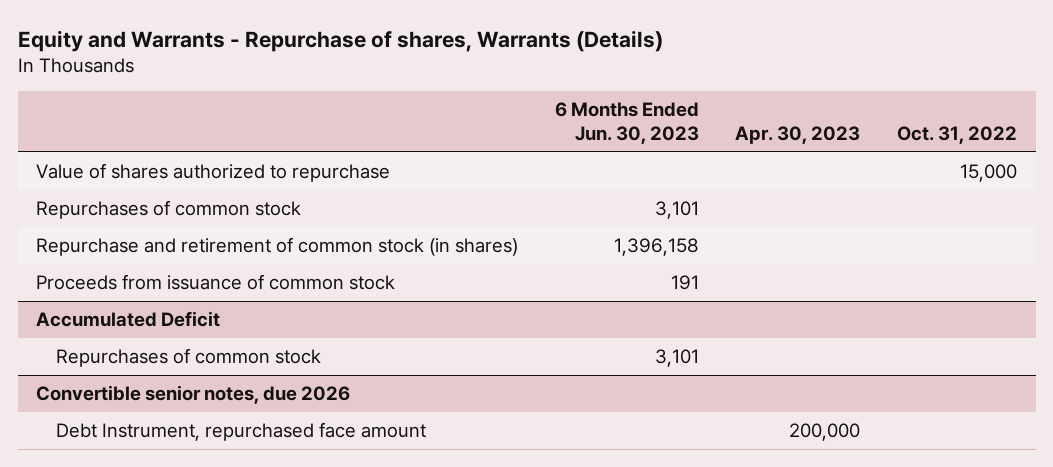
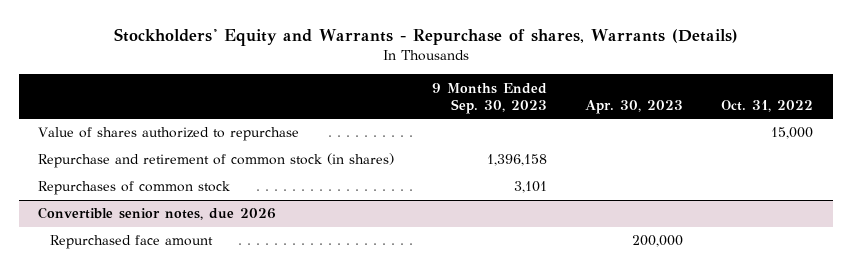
- Equity and Warrants - Repurchase of shares, Warrants (Details)
+ Stockholders' Equity and Warrants - Repurchase of shares, Warrants (Details)
- | 6 Months Ended Jun. 30, 2023 | Apr. 30, 2023 | Oct. 31, 2022
+ | 9 Months Ended Sep. 30, 2023 | Apr. 30, 2023 | Oct. 31, 2022
- Proceeds from issuance of common stock | 191 | |
- Accumulated Deficit
- Repurchases of common stock | 3,101 | |
moved down: Repurchases of common stock | 3,101 | |
@ Convertible senior notes, due 2026
- Debt Instrument, repurchased face amount | | 200,000 |
+ Repurchased face amount | | 200,000 |

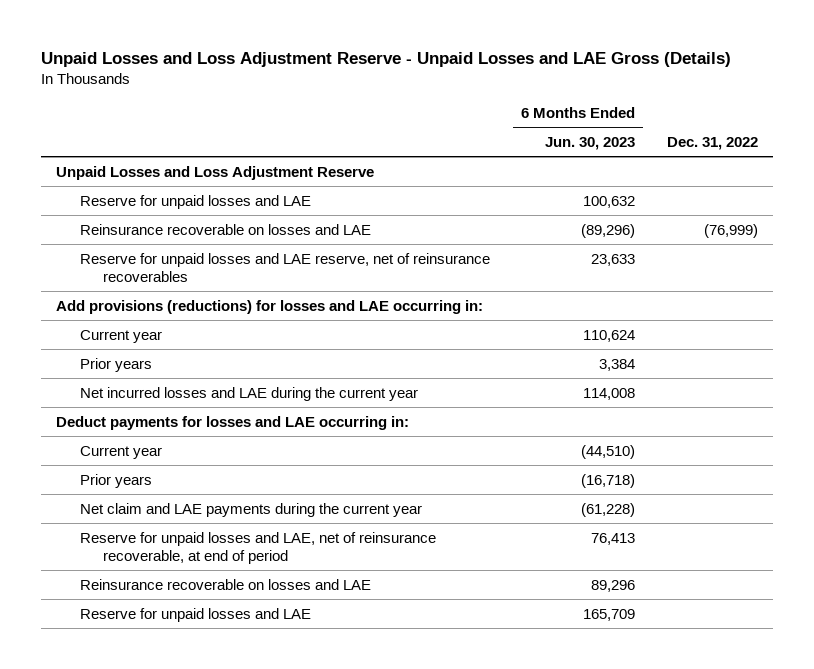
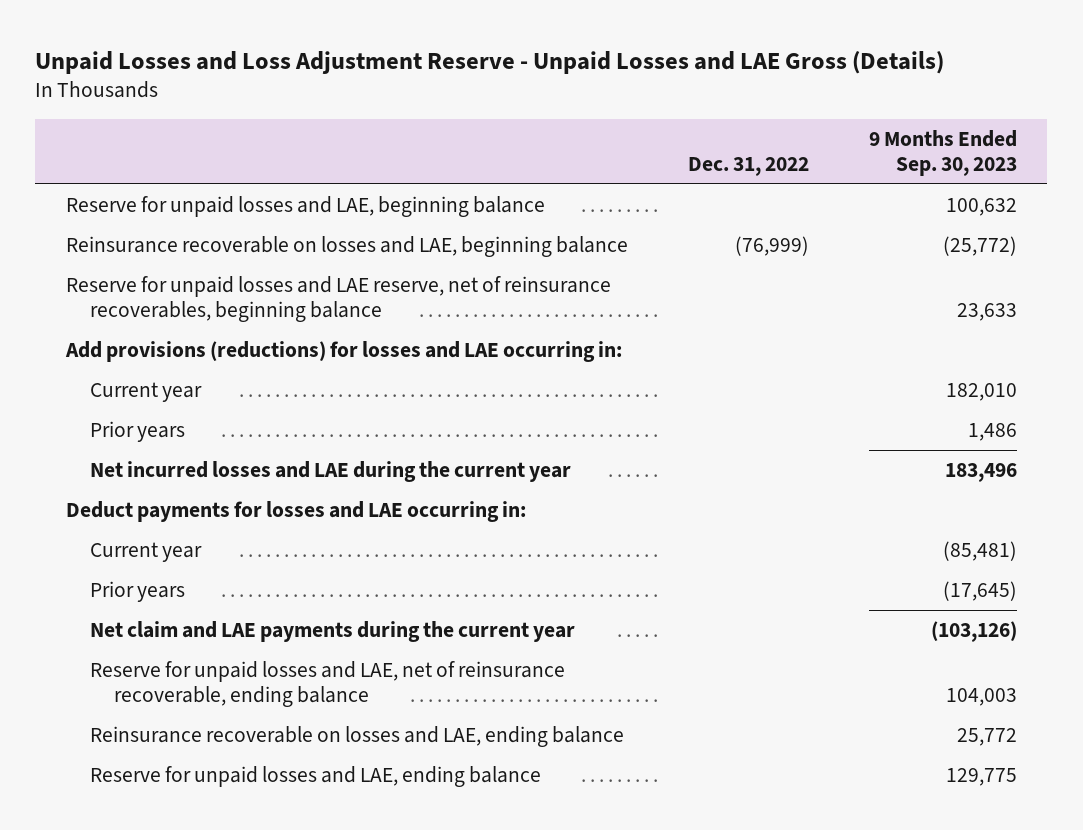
- | 6 Months Ended Jun. 30, 2023 | Dec. 31, 2022
+ | Dec. 31, 2022 | 9 Months Ended Sep. 30, 2023
- Unpaid Losses and Loss Adjustment Reserve
- Reserve for unpaid losses and LAE | 100,632 |
- Reinsurance recoverable on losses and LAE | (89,296) | (76,999)
- Reserve for unpaid losses and LAE reserve, net of reinsurance recoverables | 23,633 |
+ Reserve for unpaid losses and LAE, beginning balance | | 100,632
+ Reinsurance recoverable on losses and LAE, beginning balance | (76,999) | (25,772)
+ Reserve for unpaid losses and LAE reserve, net of reinsurance recoverables, beginning balance | | 23,633
- Reserve for unpaid losses and LAE, net of reinsurance recoverable, at end of period | 76,413 |
- Reinsurance recoverable on losses and LAE | 89,296 |
- Reserve for unpaid losses and LAE | 165,709 |
+ Reserve for unpaid losses and LAE, net of reinsurance recoverable, ending balance | | 104,003
+ Reinsurance recoverable on losses and LAE, ending balance | | 25,772
+ Reserve for unpaid losses and LAE, ending balance | | 129,775

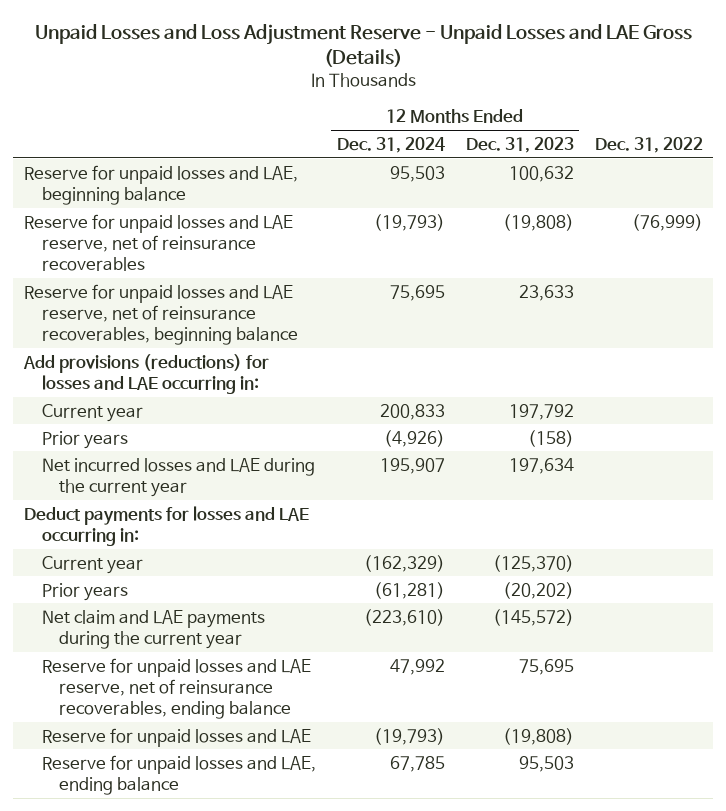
- | Dec. 31, 2022 | 9 Months Ended Sep. 30, 2023
+ | 12 Months Ended Dec. 31, 2024 | 12 Months Ended Dec. 31, 2023 | Dec. 31, 2022
- Reinsurance recoverable on losses and LAE, beginning balance | (76,999) | (25,772)
+ Reserve for unpaid losses and LAE reserve, net of reinsurance recoverables | (19,793) | (19,808) | (76,999)
- Reserve for unpaid losses and LAE, net of reinsurance recoverable, ending balance | | 104,003
- Reinsurance recoverable on losses and LAE, ending balance | | 25,772
+ Reserve for unpaid losses and LAE reserve, net of reinsurance recoverables, ending balance | 47,992 | 75,695 |
+ Reserve for unpaid losses and LAE | (19,793) | (19,808) |

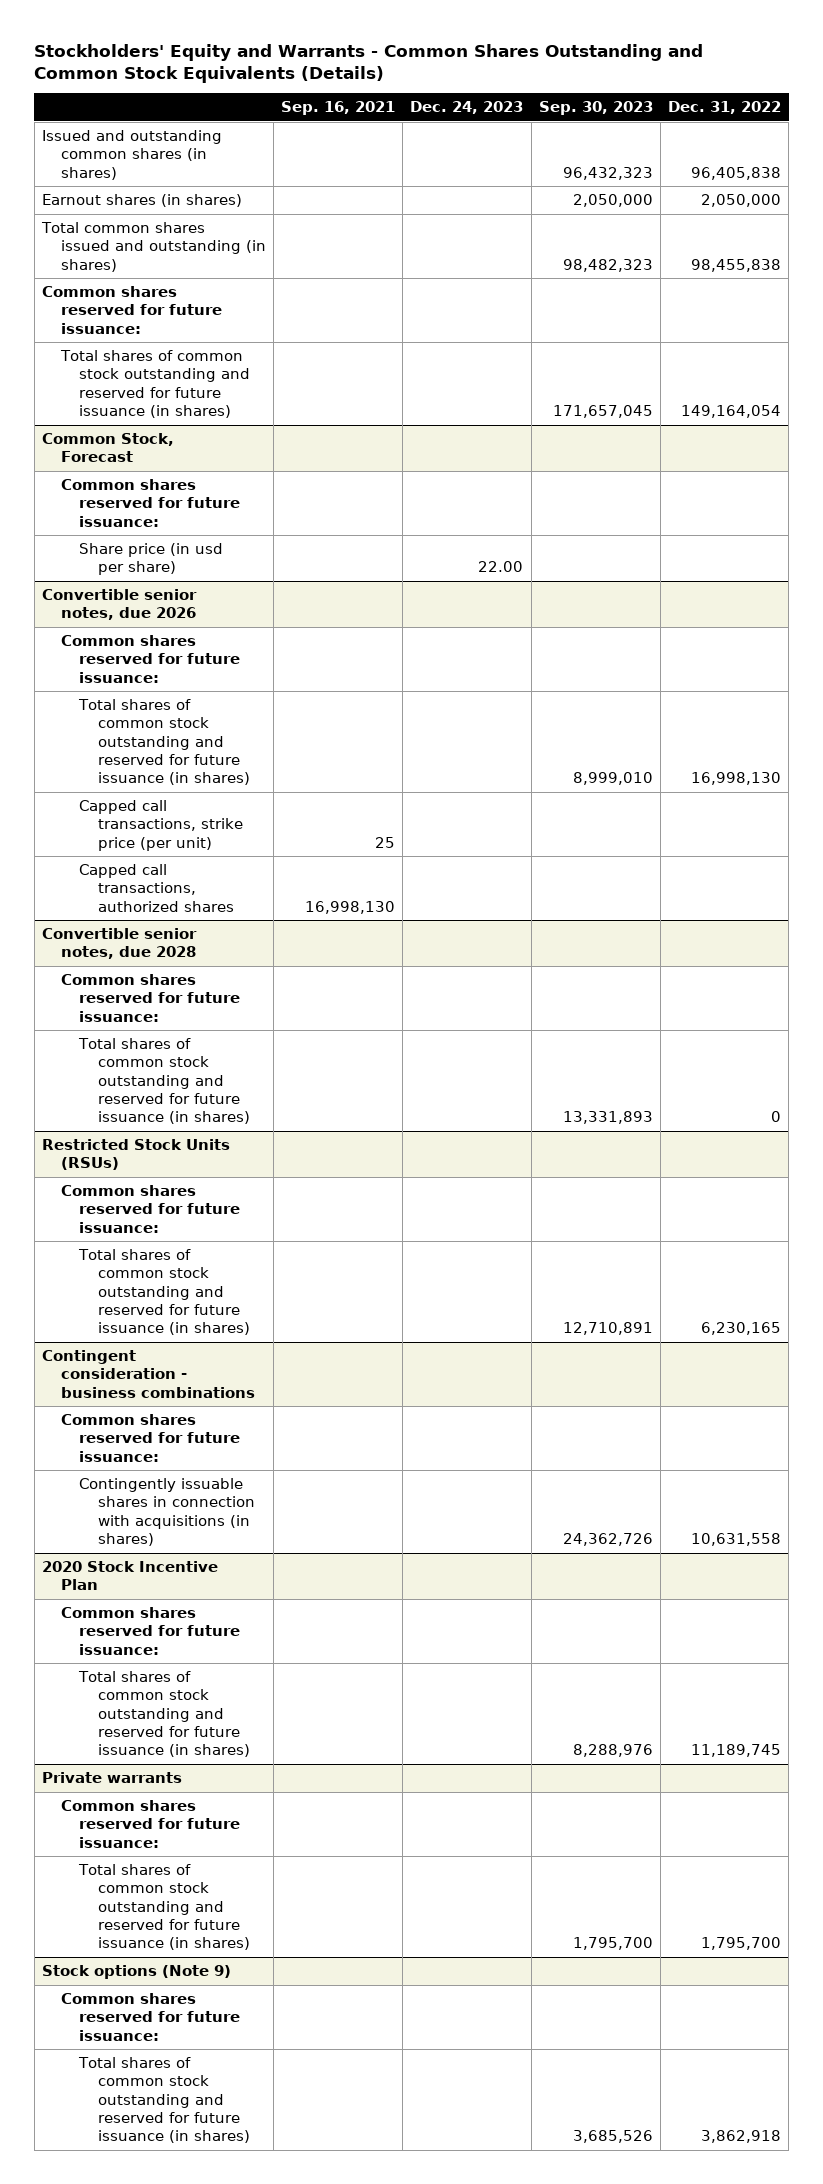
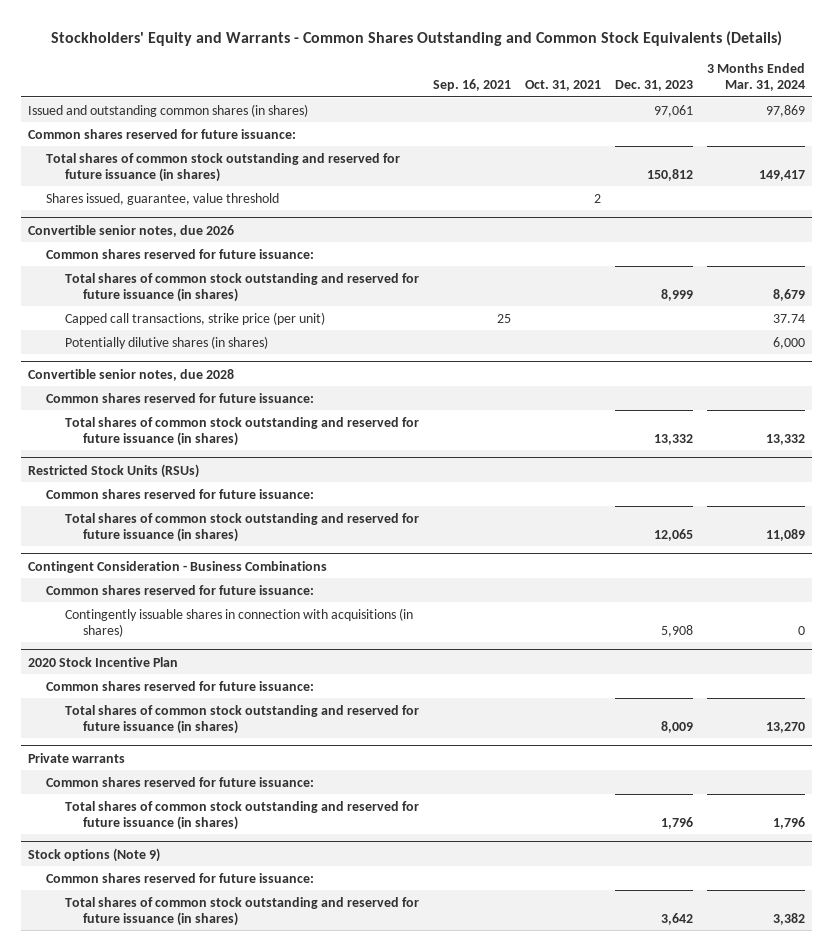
- | Sep. 16, 2021 | Dec. 24, 2023 | Sep. 30, 2023 | Dec. 31, 2022
+ | Sep. 16, 2021 | Oct. 31, 2021 | Dec. 31, 2023 | 3 Months Ended Mar. 31, 2024
- Earnout shares (in shares) | | | 2,050,000 | 2,050,000
- Total common shares issued and outstanding (in shares) | | | 98,482,323 | 98,455,838
- Common Stock, Forecast
- Common shares reserved for future issuance:
- Share price (in usd per share) | | 22.00 | |
+ Shares issued, guarantee, value threshold | | 2 | |
@ Convertible senior notes, due 2026
- Capped call transactions, authorized shares | 16,998,130 | | |
+ Potentially dilutive shares (in shares) | | | | 6,000
- Contingent consideration - business combinations
+ Contingent Consideration - Business Combinations

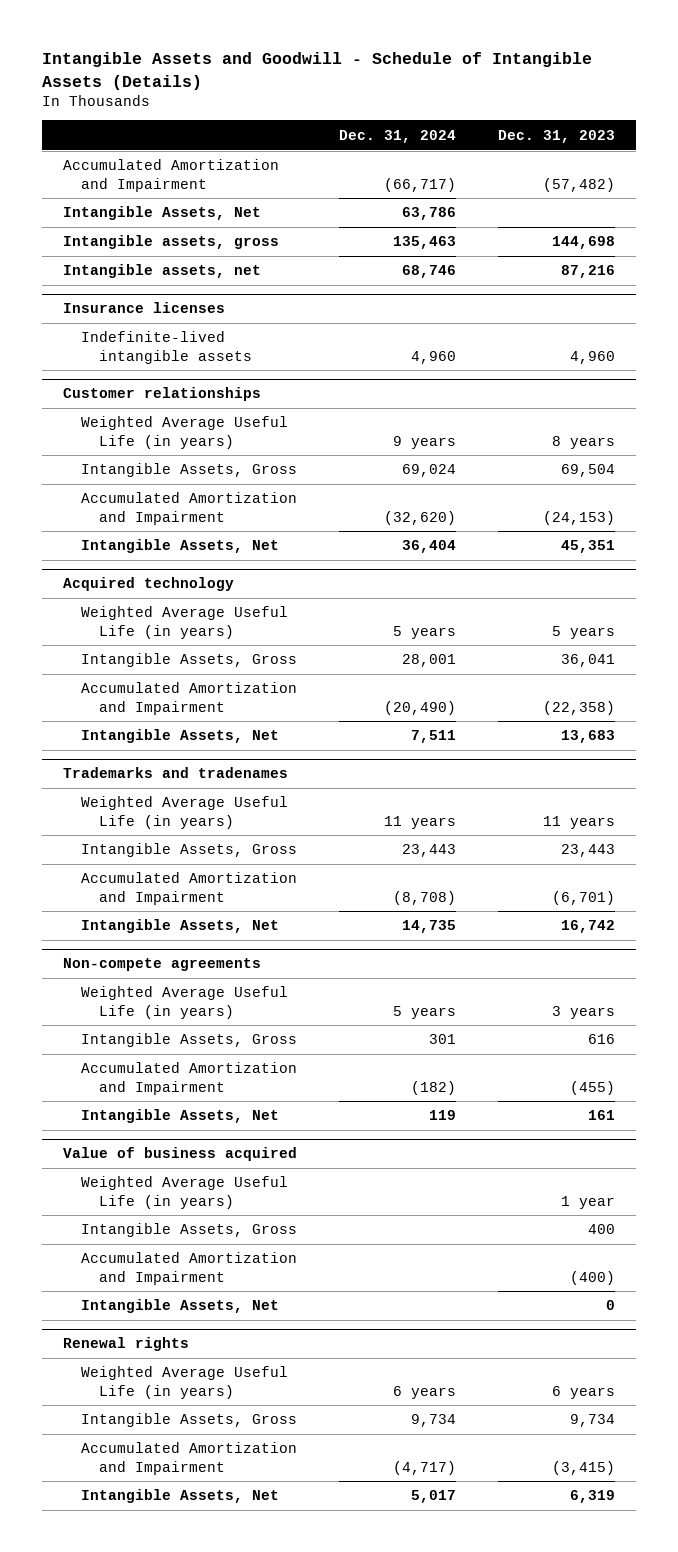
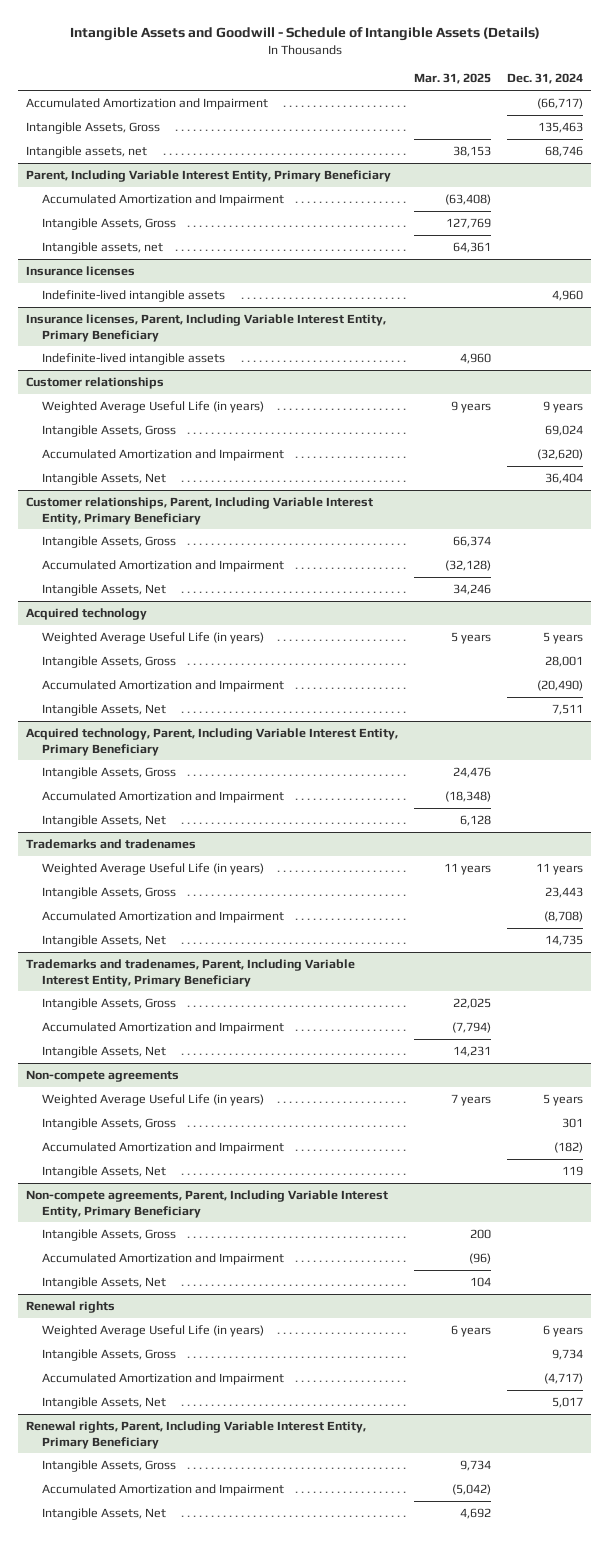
- | Dec. 31, 2024 | Dec. 31, 2023
+ | Mar. 31, 2025 | Dec. 31, 2024
- Intangible Assets, Net | 63,786 |
- Intangible assets, gross | 135,463 | 144,698
+ Intangible Assets, Gross | | 135,463
+ Parent, Including Variable Interest Entity, Primary Beneficiary
+ Accumulated Amortization and Impairment | (63,408) |
+ Intangible Assets, Gross | 127,769 |
+ Intangible assets, net | 64,361 |
+ Insurance licenses, Parent, Including Variable Interest Entity, Primary Beneficiary
+ Indefinite-lived intangible assets | 4,960 |
+ Customer relationships, Parent, Including Variable Interest Entity, Primary Beneficiary
+ Intangible Assets, Gross | 66,374 |
+ Accumulated Amortization and Impairment | (32,128) |
+ Intangible Assets, Net | 34,246 |
+ Acquired technology, Parent, Including Variable Interest Entity, Primary Beneficiary
+ Intangible Assets, Gross | 24,476 |
+ Accumulated Amortization and Impairment | (18,348) |
+ Intangible Assets, Net | 6,128 |
+ Trademarks and tradenames, Parent, Including Variable Interest Entity, Primary Beneficiary
+ Intangible Assets, Gross | 22,025 |
+ Accumulated Amortization and Impairment | (7,794) |
+ Intangible Assets, Net | 14,231 |
- Value of business acquired
- Weighted Average Useful Life (in years) | | 1 year
- Intangible Assets, Gross | | 400
- Accumulated Amortization and Impairment | | (400)
- Intangible Assets, Net | | 0
+ Non-compete agreements, Parent, Including Variable Interest Entity, Primary Beneficiary
+ Intangible Assets, Gross | 200 |
+ Accumulated Amortization and Impairment | (96) |
+ Intangible Assets, Net | 104 |
+ Renewal rights, Parent, Including Variable Interest Entity, Primary Beneficiary
+ Intangible Assets, Gross | 9,734 |
+ Accumulated Amortization and Impairment | (5,042) |
+ Intangible Assets, Net | 4,692 |

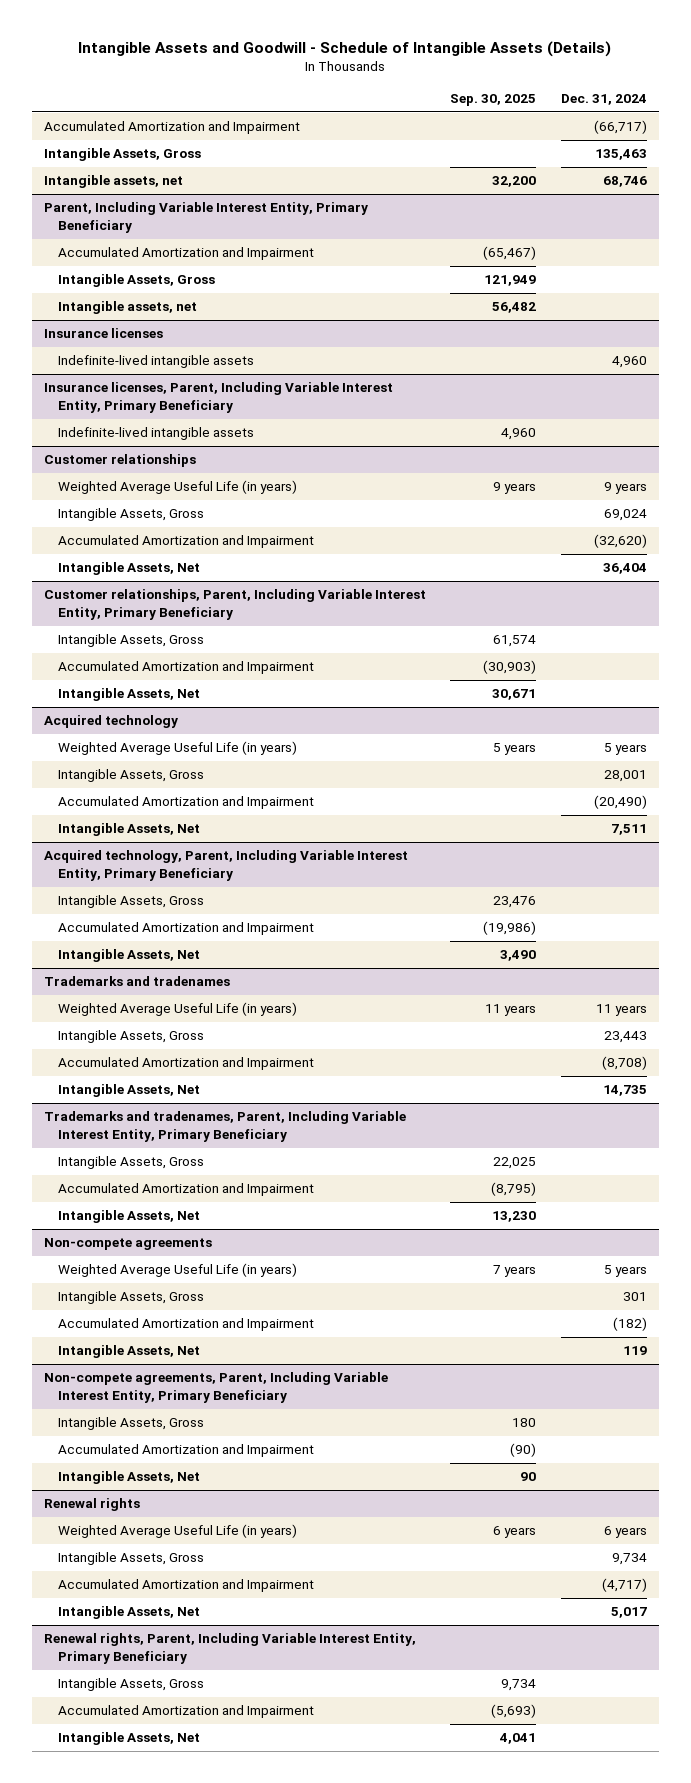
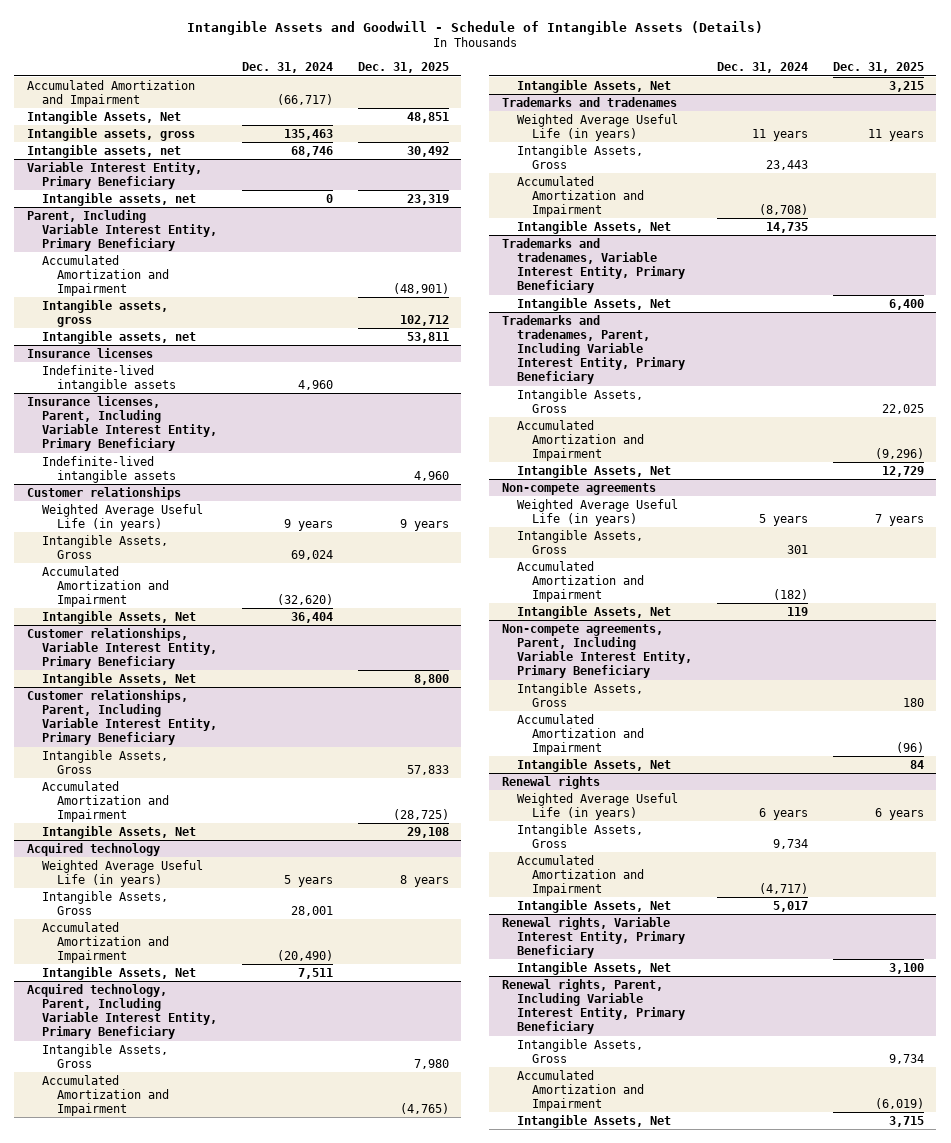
- | Sep. 30, 2025 | Dec. 31, 2024
+ | Dec. 31, 2024 | Dec. 31, 2025
- Intangible Assets, Gross | | 135,463
+ Intangible Assets, Net | | 48,851
+ Intangible assets, gross | 135,463 |
+ Variable Interest Entity, Primary Beneficiary
+ Intangible assets, net | 0 | 23,319
@ Parent, Including Variable Interest Entity, Primary Beneficiary
- Intangible Assets, Gross | 121,949 |
+ Intangible assets, gross | | 102,712
+ Customer relationships, Variable Interest Entity, Primary Beneficiary
+ Intangible Assets, Net | | 8,800
+ Trademarks and tradenames, Variable Interest Entity, Primary Beneficiary
+ Intangible Assets, Net | | 6,400
+ Renewal rights, Variable Interest Entity, Primary Beneficiary
+ Intangible Assets, Net | | 3,100

